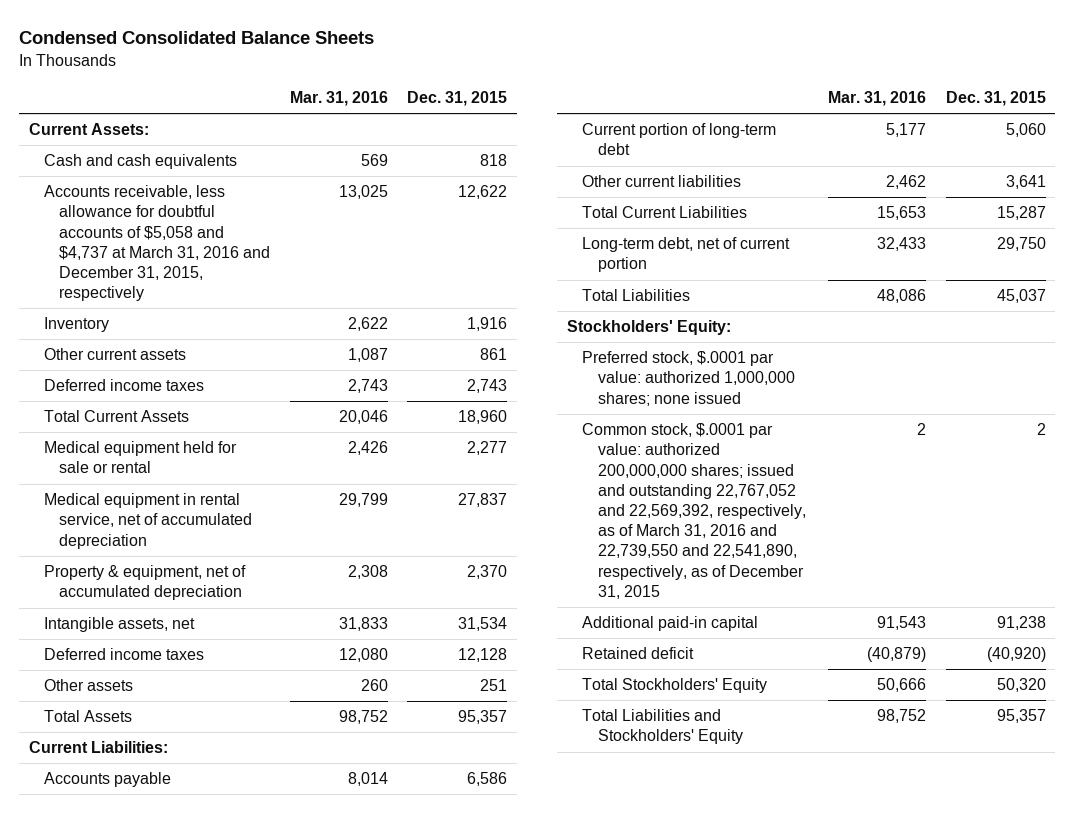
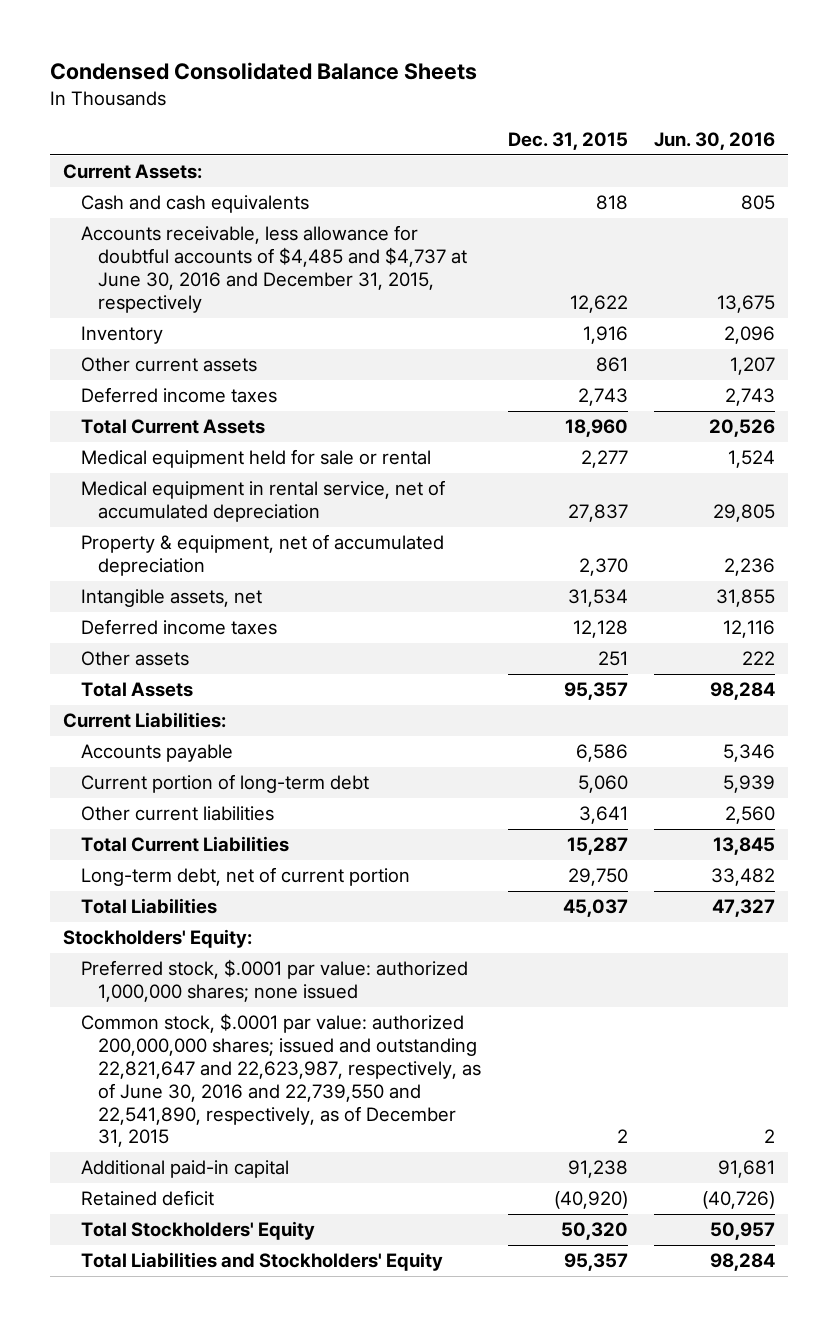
- | Mar. 31, 2016 | Dec. 31, 2015
+ | Dec. 31, 2015 | Jun. 30, 2016
- Accounts receivable, less allowance for doubtful accounts of $5,058 and $4,737 at March 31, 2016 and December 31, 2015, respectively | 13,025 | 12,622
+ Accounts receivable, less allowance for doubtful accounts of $4,485 and $4,737 at June 30, 2016 and December 31, 2015, respectively | 12,622 | 13,675
- Common stock, $.0001 par value: authorized 200,000,000 shares; issued and outstanding 22,767,052 and 22,569,392, respectively, as of March 31, 2016 and 22,739,550 and 22,541,890, respectively, as of December 31, 2015 | 2 | 2
+ Common stock, $.0001 par value: authorized 200,000,000 shares; issued and outstanding 22,821,647 and 22,623,987, respectively, as of June 30, 2016 and 22,739,550 and 22,541,890, respectively, as of December 31, 2015 | 2 | 2

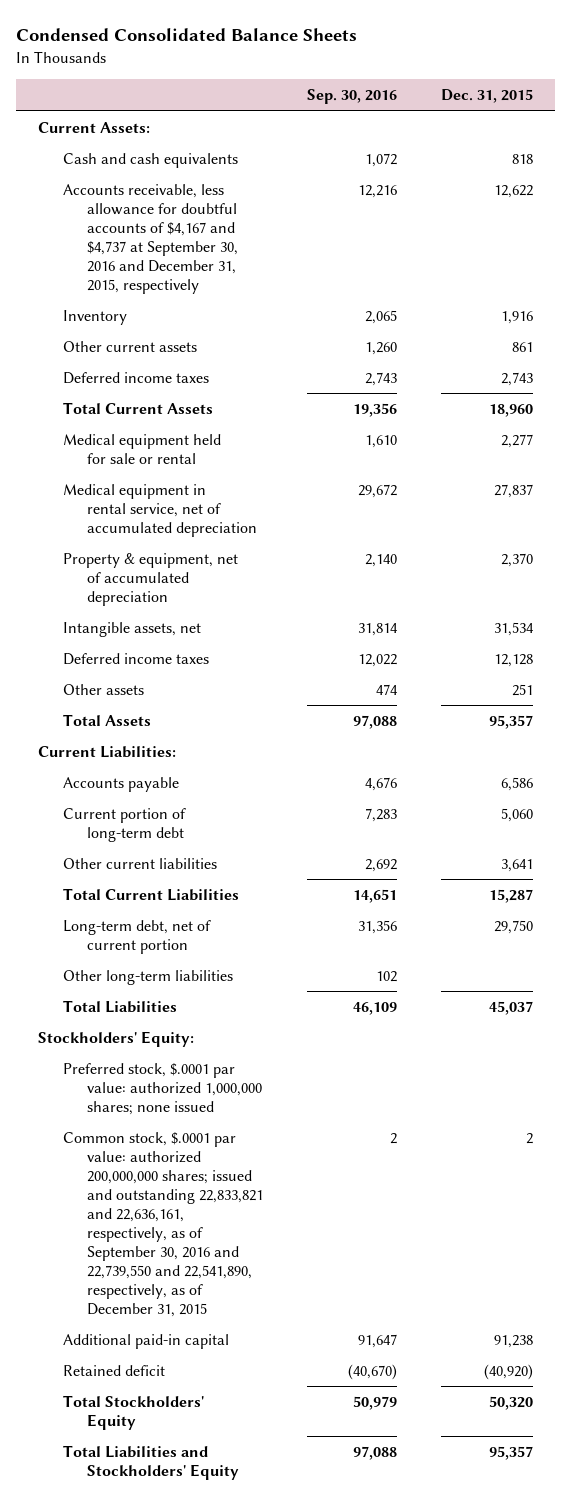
- | Dec. 31, 2015 | Jun. 30, 2016
+ | Sep. 30, 2016 | Dec. 31, 2015
- Accounts receivable, less allowance for doubtful accounts of $4,485 and $4,737 at June 30, 2016 and December 31, 2015, respectively | 12,622 | 13,675
+ Accounts receivable, less allowance for doubtful accounts of $4,167 and $4,737 at September 30, 2016 and December 31, 2015, respectively | 12,216 | 12,622
+ Other long-term liabilities | 102 |
- Common stock, $.0001 par value: authorized 200,000,000 shares; issued and outstanding 22,821,647 and 22,623,987, respectively, as of June 30, 2016 and 22,739,550 and 22,541,890, respectively, as of December 31, 2015 | 2 | 2
+ Common stock, $.0001 par value: authorized 200,000,000 shares; issued and outstanding 22,833,821 and 22,636,161, respectively, as of September 30, 2016 and 22,739,550 and 22,541,890, respectively, as of December 31, 2015 | 2 | 2

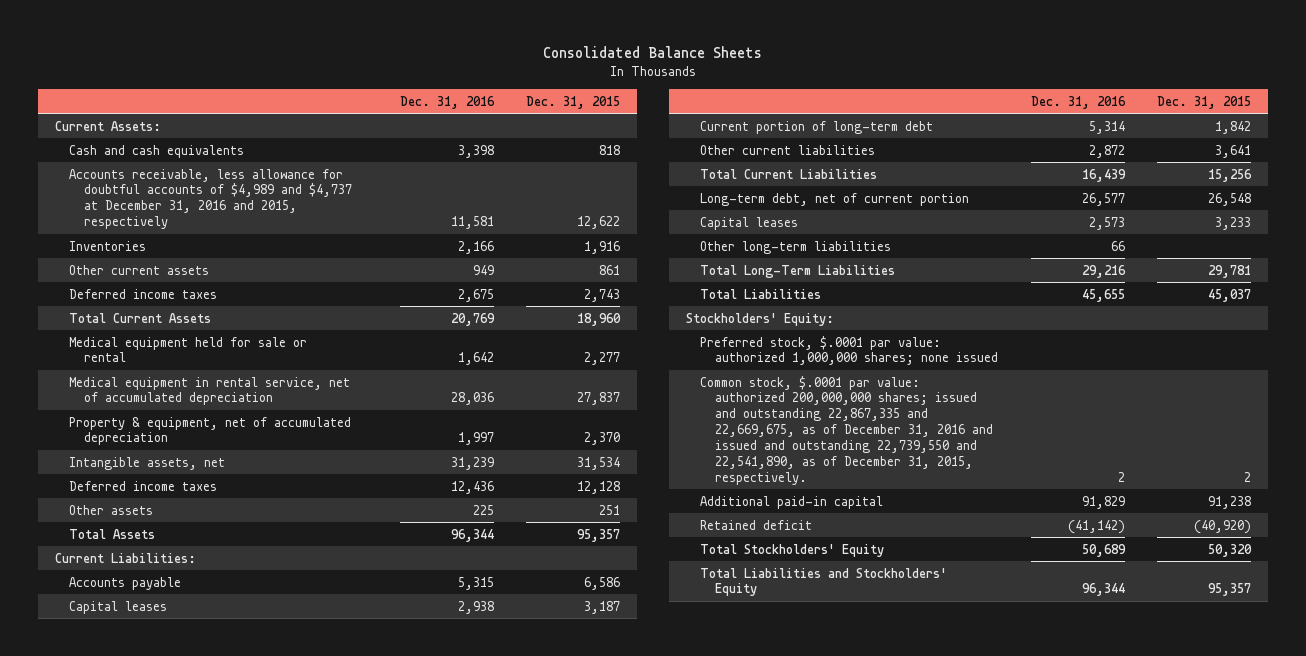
- Condensed Consolidated Balance Sheets
+ Consolidated Balance Sheets
- | Sep. 30, 2016 | Dec. 31, 2015
+ | Dec. 31, 2016 | Dec. 31, 2015
- Accounts receivable, less allowance for doubtful accounts of $4,167 and $4,737 at September 30, 2016 and December 31, 2015, respectively | 12,216 | 12,622
- Inventory | 2,065 | 1,916
+ Accounts receivable, less allowance for doubtful accounts of $4,989 and $4,737 at December 31, 2016 and 2015, respectively | 11,581 | 12,622
+ Inventories | 2,166 | 1,916
- Current portion of long-term debt | 7,283 | 5,060
+ Capital leases | 2,938 | 3,187
+ Current portion of long-term debt | 5,314 | 1,842
- Total Current Liabilities | 14,651 | 15,287
- Long-term debt, net of current portion | 31,356 | 29,750
+ Total Current Liabilities | 16,439 | 15,256
+ Long-term debt, net of current portion | 26,577 | 26,548
+ Capital leases | 2,573 | 3,233
+ Total Long-Term Liabilities | 29,216 | 29,781
- Common stock, $.0001 par value: authorized 200,000,000 shares; issued and outstanding 22,833,821 and 22,636,161, respectively, as of September 30, 2016 and 22,739,550 and 22,541,890, respectively, as of December 31, 2015 | 2 | 2
+ Common stock, $.0001 par value: authorized 200,000,000 shares; issued and outstanding 22,867,335 and 22,669,675, as of December 31, 2016 and issued and outstanding 22,739,550 and 22,541,890, as of December 31, 2015, respectively. | 2 | 2

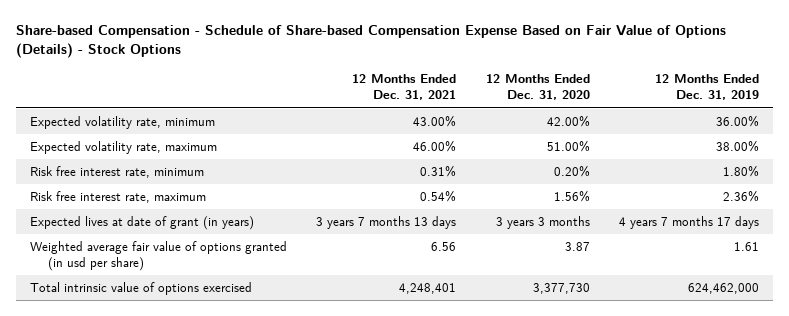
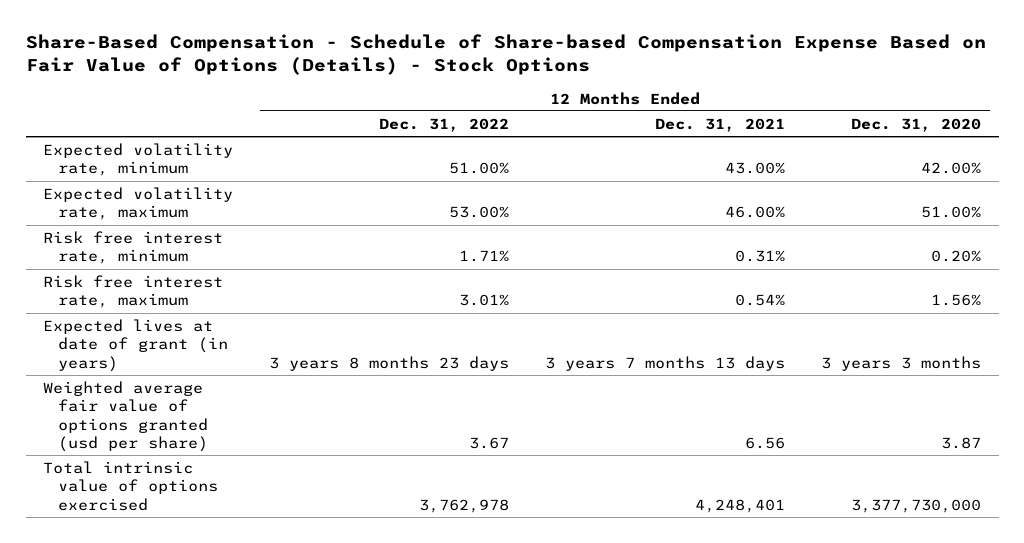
- Share-based Compensation - Schedule of Share-based Compensation Expense Based on Fair Value of Options (Details) - Stock Options
+ Share-Based Compensation - Schedule of Share-based Compensation Expense Based on Fair Value of Options (Details) - Stock Options
- | 12 Months Ended Dec. 31, 2021 | 12 Months Ended Dec. 31, 2020 | 12 Months Ended Dec. 31, 2019
+ | 12 Months Ended Dec. 31, 2022 | 12 Months Ended Dec. 31, 2021 | 12 Months Ended Dec. 31, 2020
- Weighted average fair value of options granted (in usd per share) | 6.56 | 3.87 | 1.61
- Total intrinsic value of options exercised | 4,248,401 | 3,377,730 | 624,462,000
+ Weighted average fair value of options granted (usd per share) | 3.67 | 6.56 | 3.87
+ Total intrinsic value of options exercised | 3,762,978 | 4,248,401 | 3,377,730,000

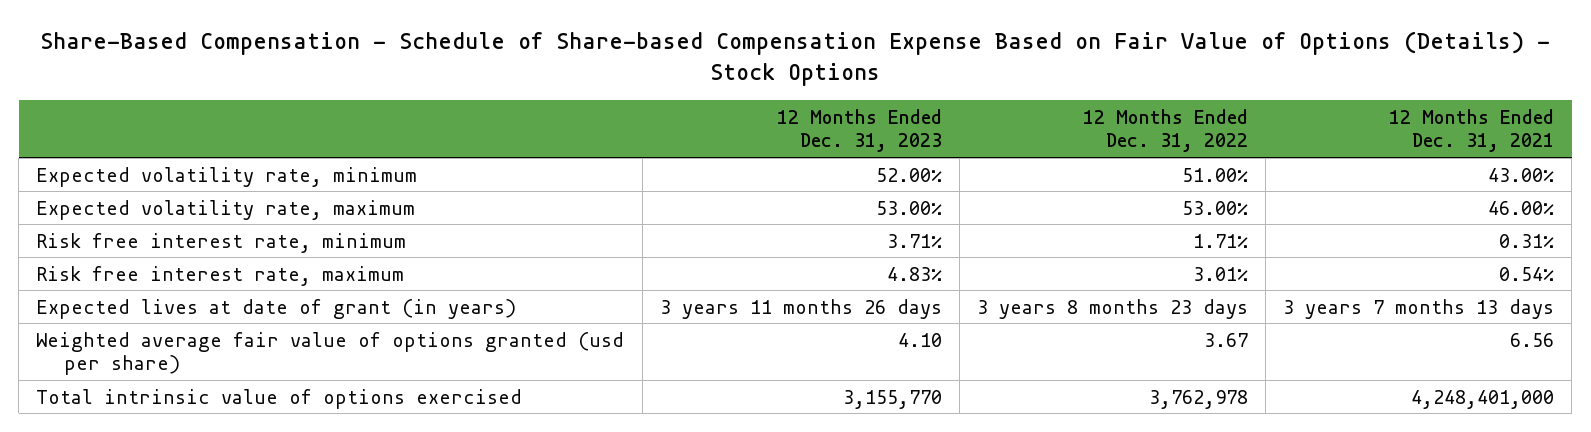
- | 12 Months Ended Dec. 31, 2022 | 12 Months Ended Dec. 31, 2021 | 12 Months Ended Dec. 31, 2020
+ | 12 Months Ended Dec. 31, 2023 | 12 Months Ended Dec. 31, 2022 | 12 Months Ended Dec. 31, 2021
- Total intrinsic value of options exercised | 3,762,978 | 4,248,401 | 3,377,730,000
+ Total intrinsic value of options exercised | 3,155,770 | 3,762,978 | 4,248,401,000

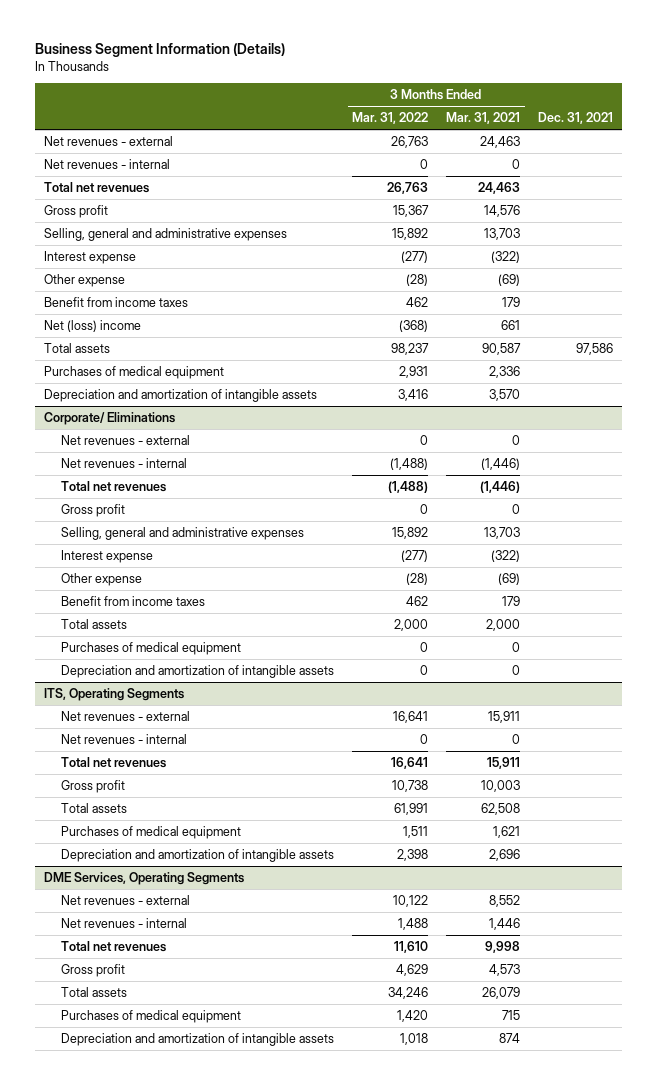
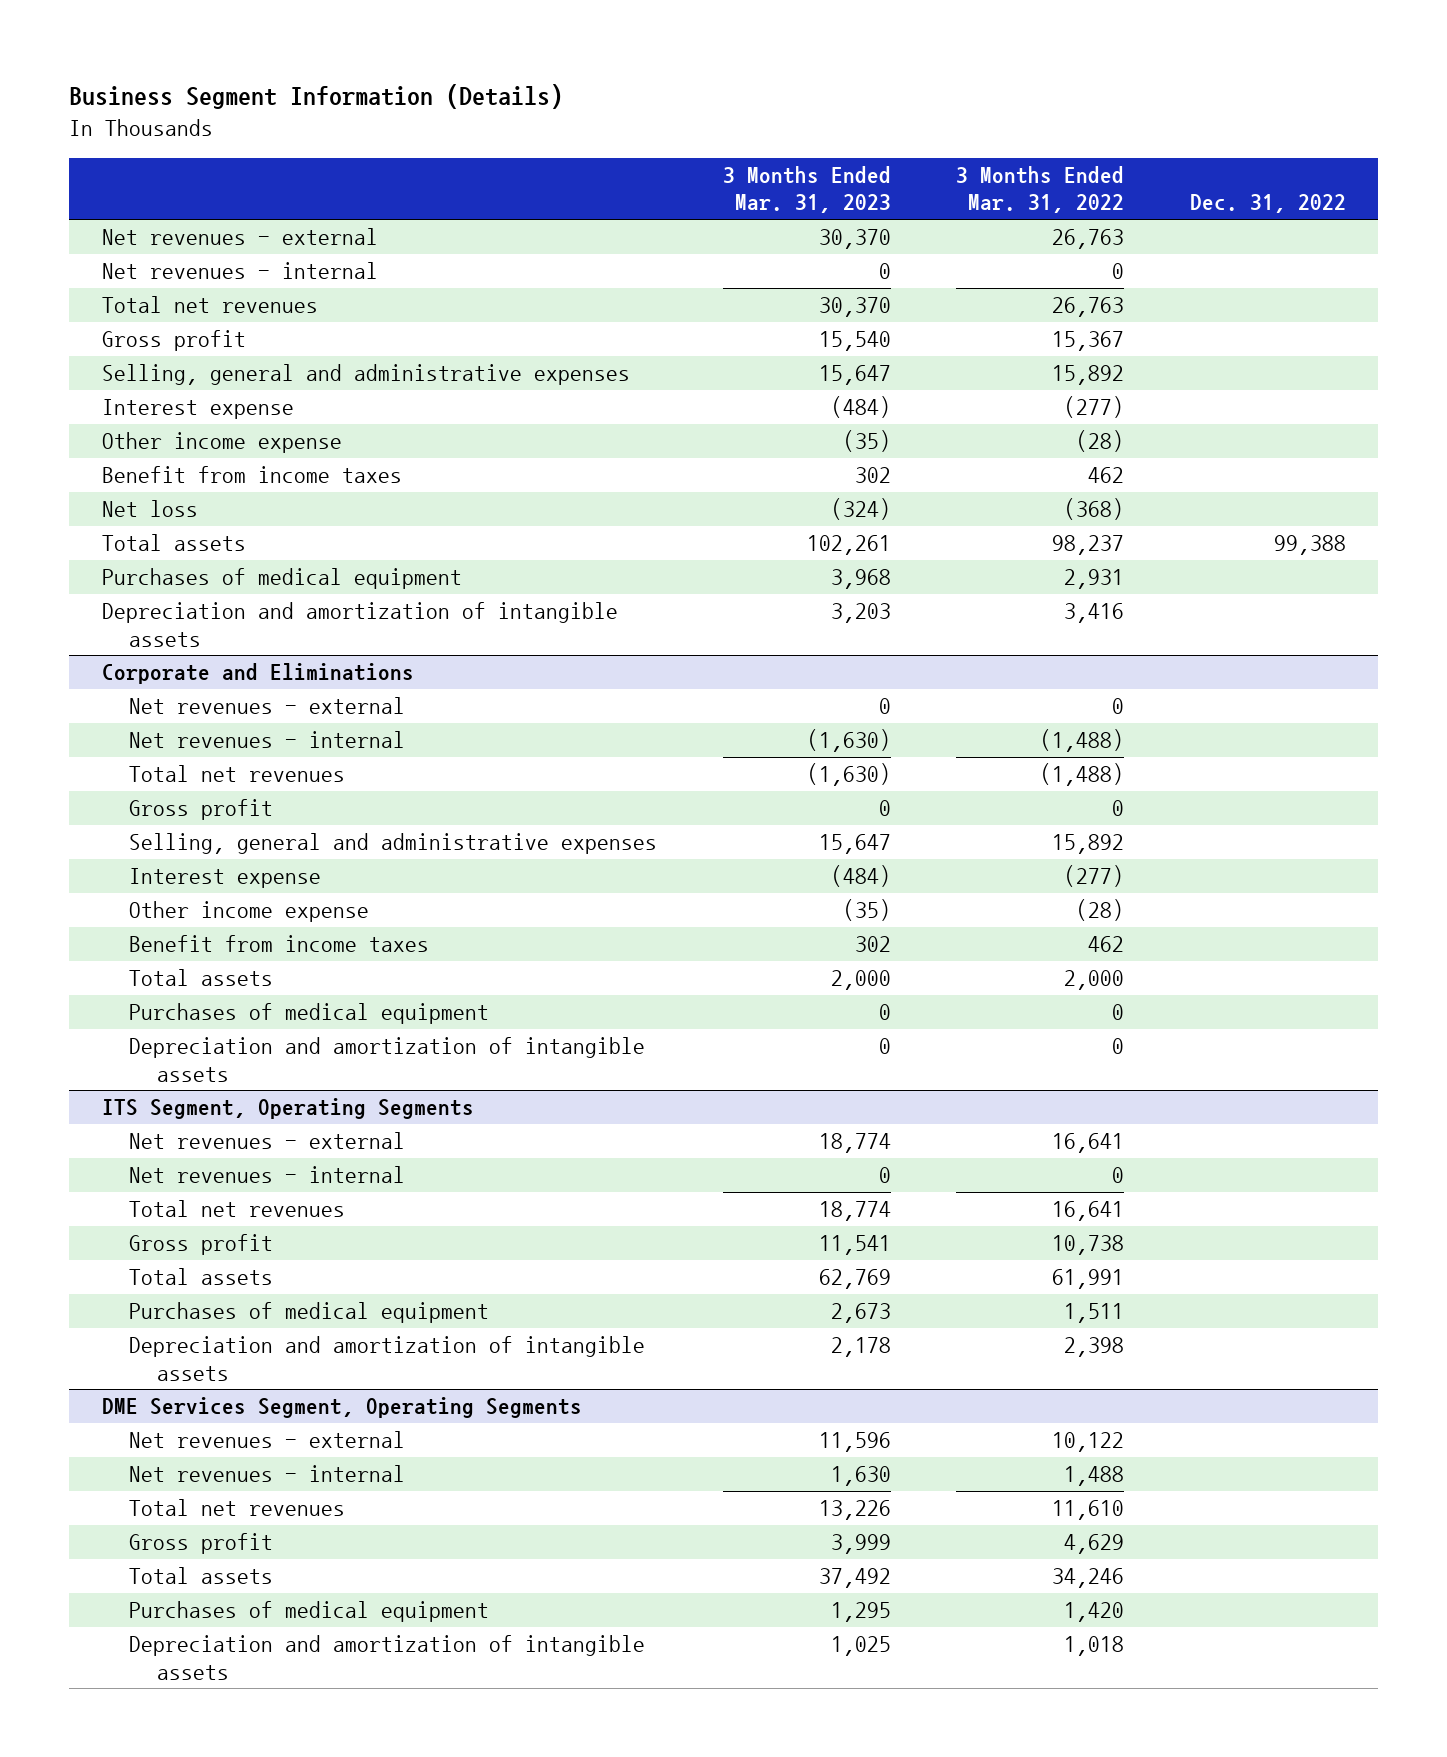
- | 3 Months Ended Mar. 31, 2022 | 3 Months Ended Mar. 31, 2021 | Dec. 31, 2021
+ | 3 Months Ended Mar. 31, 2023 | 3 Months Ended Mar. 31, 2022 | Dec. 31, 2022
- Other expense | (28) | (69) |
+ Other income expense | (35) | (28) |
- Net (loss) income | (368) | 661 |
+ Net loss | (324) | (368) |
- Corporate/ Eliminations
+ Corporate and Eliminations
- Other expense | (28) | (69) |
+ Other income expense | (35) | (28) |
- ITS, Operating Segments
+ ITS Segment, Operating Segments
- DME Services, Operating Segments
+ DME Services Segment, Operating Segments

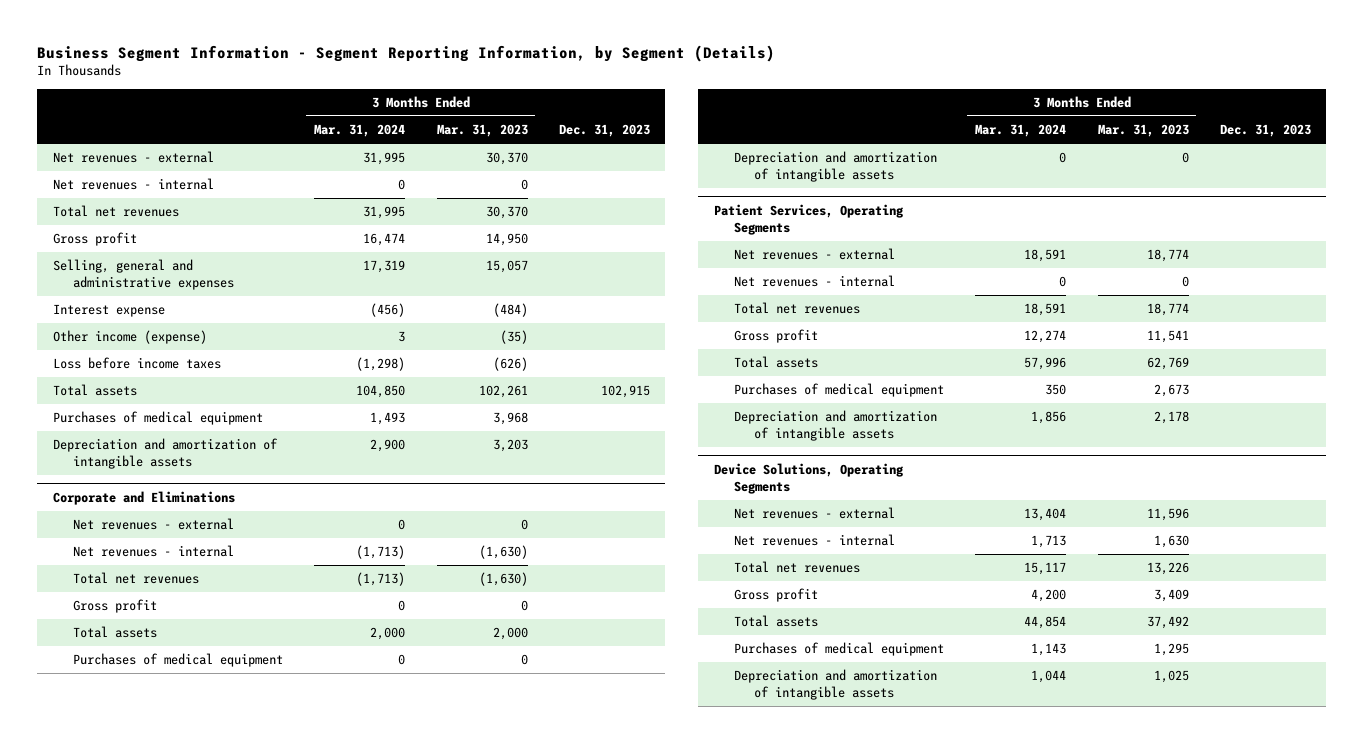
- Business Segment Information (Details)
+ Business Segment Information - Segment Reporting Information, by Segment (Details)
- | 3 Months Ended Mar. 31, 2023 | 3 Months Ended Mar. 31, 2022 | Dec. 31, 2022
+ | 3 Months Ended Mar. 31, 2024 | 3 Months Ended Mar. 31, 2023 | Dec. 31, 2023
- Gross profit | 15,540 | 15,367 |
- Selling, general and administrative expenses | 15,647 | 15,892 |
+ Gross profit | 16,474 | 14,950 |
+ Selling, general and administrative expenses | 17,319 | 15,057 |
- Other income expense | (35) | (28) |
- Benefit from income taxes | 302 | 462 |
- Net loss | (324) | (368) |
+ Other income (expense) | 3 | (35) |
+ Loss before income taxes | (1,298) | (626) |
@ Corporate and Eliminations
- Selling, general and administrative expenses | 15,647 | 15,892 |
- Interest expense | (484) | (277) |
- Other income expense | (35) | (28) |
- Benefit from income taxes | 302 | 462 |
- ITS Segment, Operating Segments
+ Patient Services, Operating Segments
- DME Services Segment, Operating Segments
+ Device Solutions, Operating Segments
- Gross profit | 3,999 | 4,629 |
+ Gross profit | 4,200 | 3,409 |

